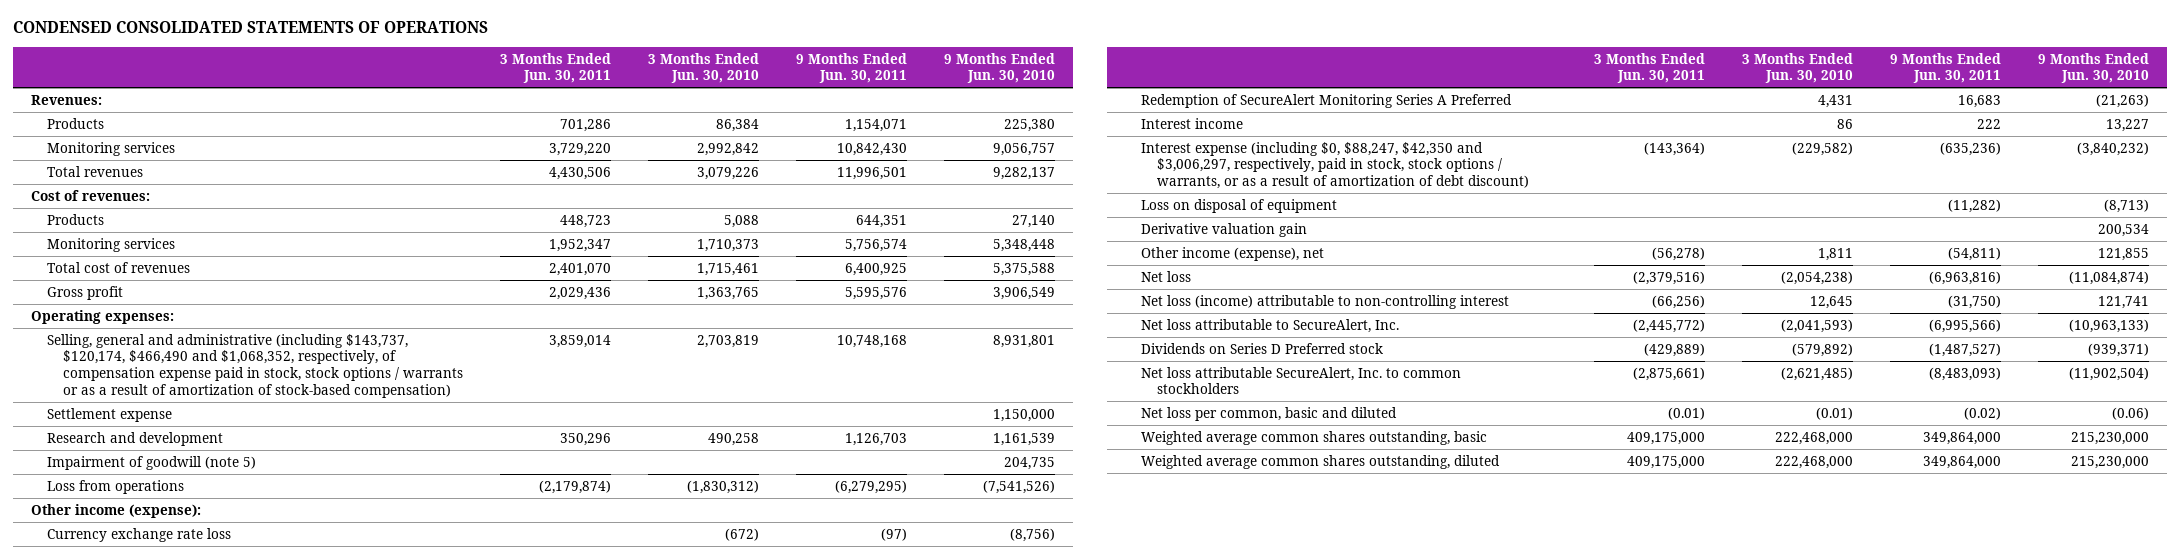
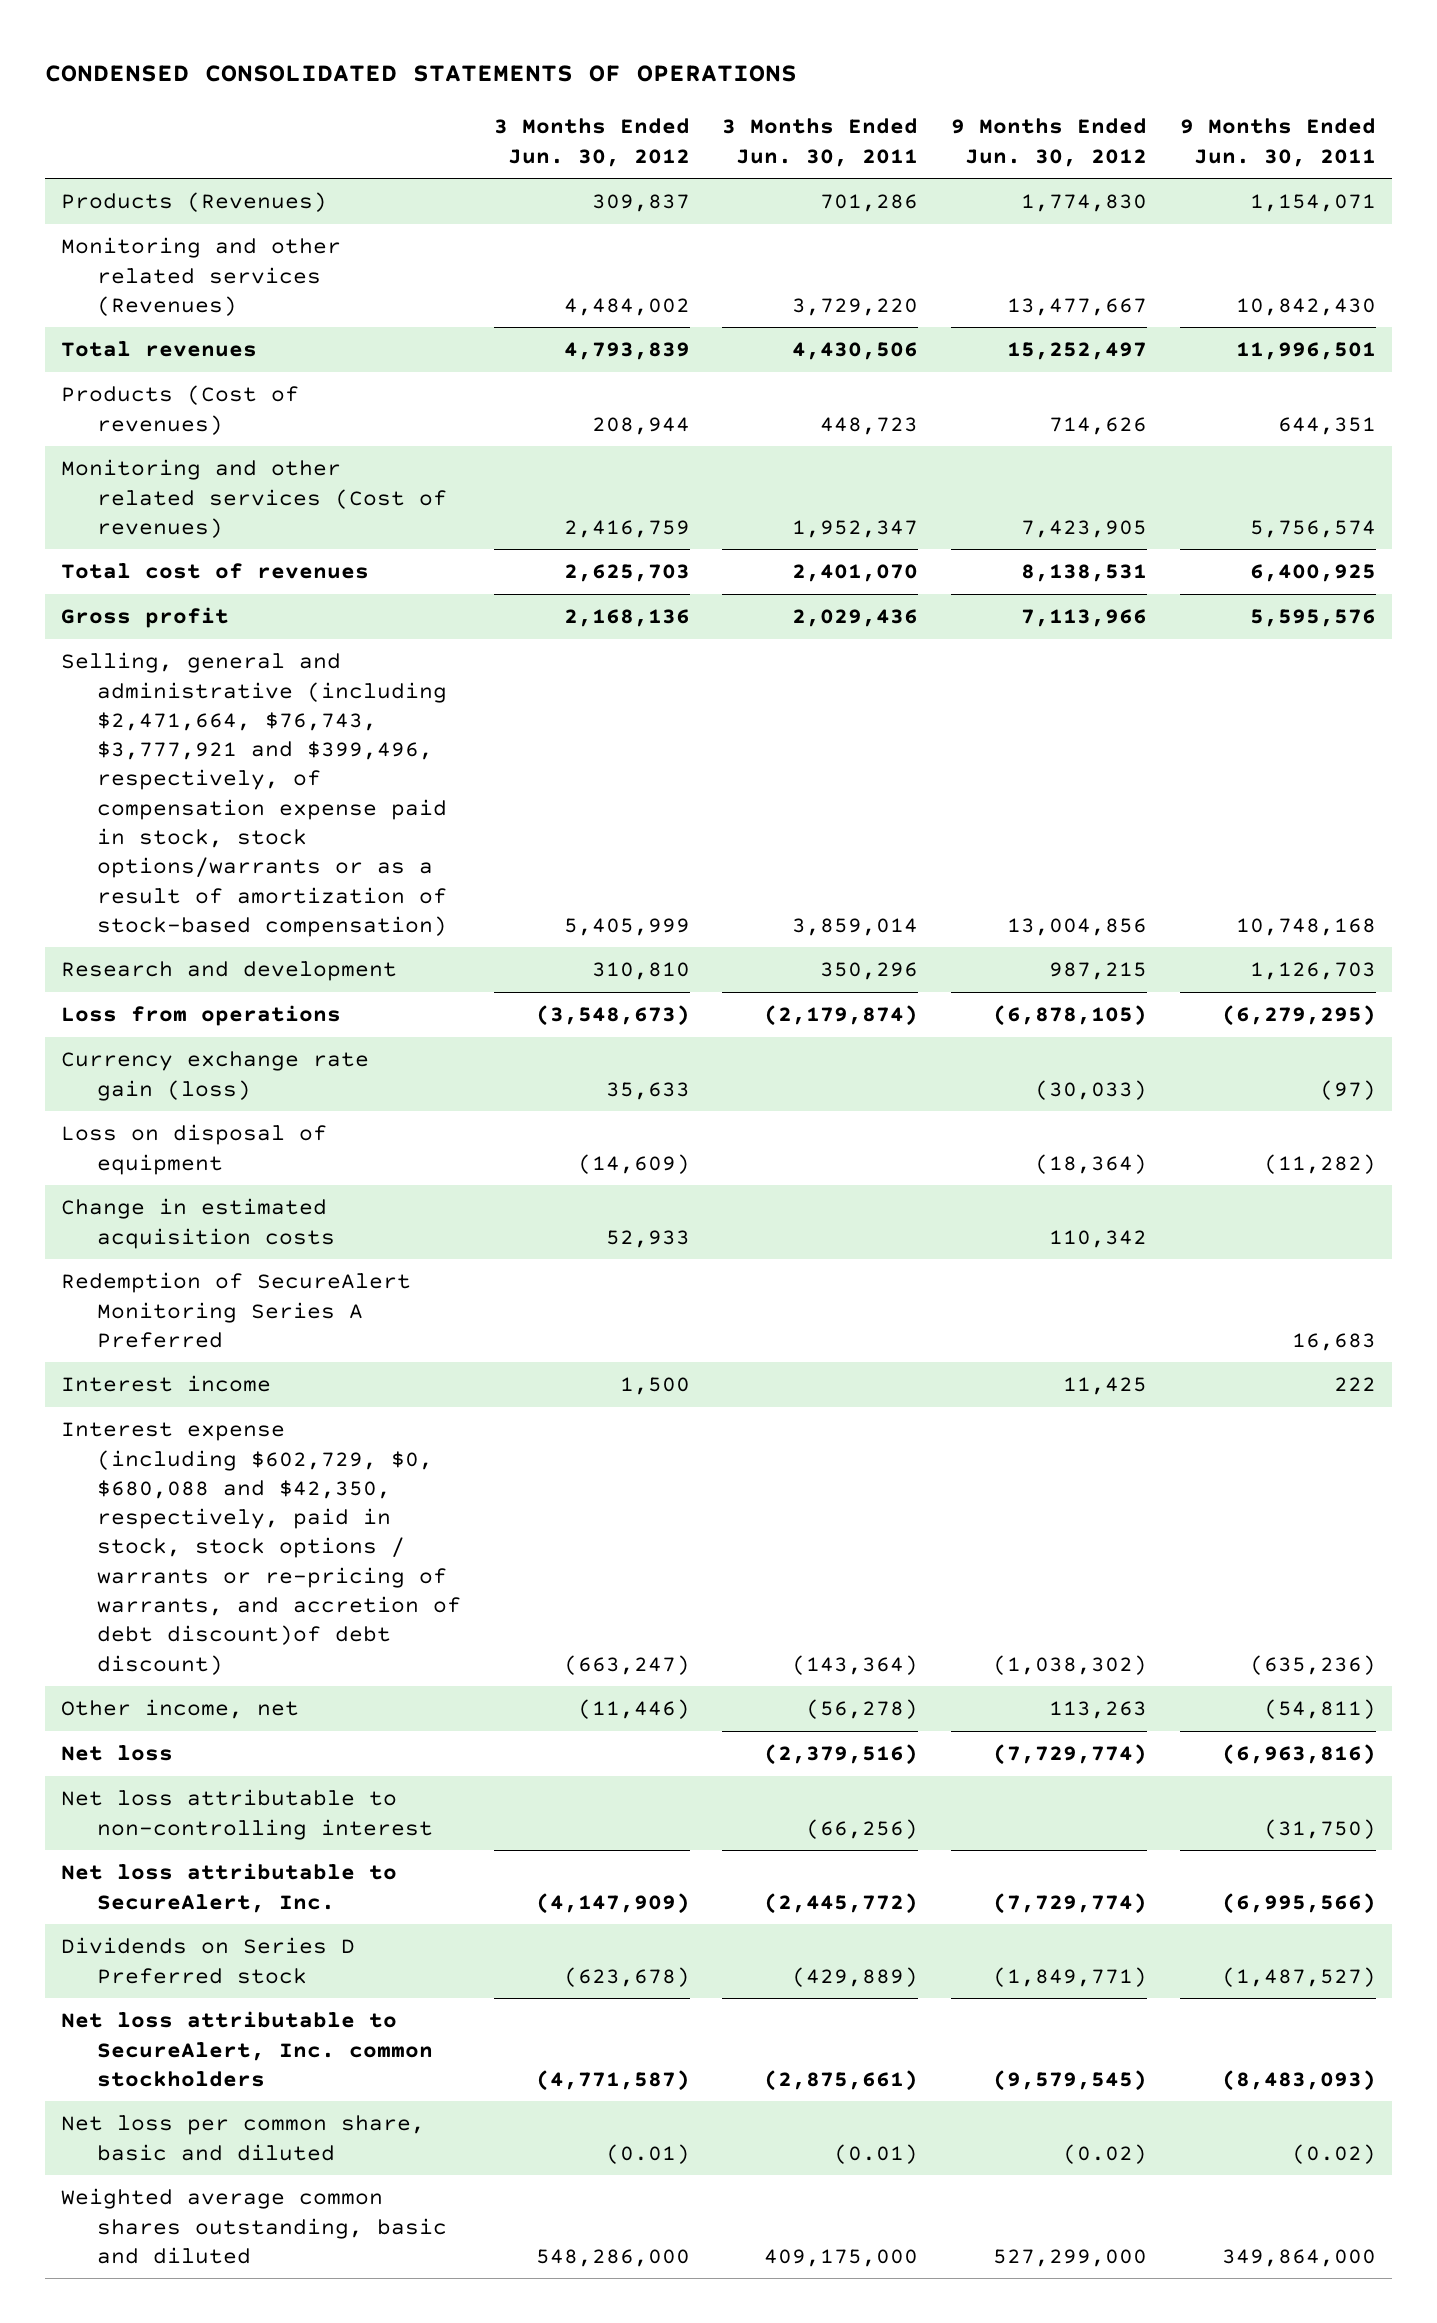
- | 3 Months Ended Jun. 30, 2011 | 3 Months Ended Jun. 30, 2010 | 9 Months Ended Jun. 30, 2011 | 9 Months Ended Jun. 30, 2010
+ | 3 Months Ended Jun. 30, 2012 | 3 Months Ended Jun. 30, 2011 | 9 Months Ended Jun. 30, 2012 | 9 Months Ended Jun. 30, 2011
- Revenues:
- Products | 701,286 | 86,384 | 1,154,071 | 225,380
- Monitoring services | 3,729,220 | 2,992,842 | 10,842,430 | 9,056,757
+ Products (Revenues) | 309,837 | 701,286 | 1,774,830 | 1,154,071
+ Monitoring and other related services (Revenues) | 4,484,002 | 3,729,220 | 13,477,667 | 10,842,430
- Cost of revenues:
- Products | 448,723 | 5,088 | 644,351 | 27,140
- Monitoring services | 1,952,347 | 1,710,373 | 5,756,574 | 5,348,448
+ Products (Cost of revenues) | 208,944 | 448,723 | 714,626 | 644,351
+ Monitoring and other related services (Cost of revenues) | 2,416,759 | 1,952,347 | 7,423,905 | 5,756,574
- Operating expenses:
- Selling, general and administrative (including $143,737, $120,174, $466,490 and $1,068,352, respectively, of compensation expense paid in stock, stock options / warrants or as a result of amortization of stock-based compensation) | 3,859,014 | 2,703,819 | 10,748,168 | 8,931,801
- Settlement expense | | | | 1,150,000
+ Selling, general and administrative (including $2,471,664, $76,743, $3,777,921 and $399,496, respectively, of compensation expense paid in stock, stock options/warrants or as a result of amortization of stock-based compensation) | 5,405,999 | 3,859,014 | 13,004,856 | 10,748,168
- Impairment of goodwill (note 5) | | | | 204,735
- Other income (expense):
- Currency exchange rate loss | | (672) | (97) | (8,756)
+ Currency exchange rate gain (loss) | 35,633 | | (30,033) | (97)
moved up: Loss on disposal of equipment | (14,609) | | (18,364) | (11,282)
+ Change in estimated acquisition costs | 52,933 | | 110,342 |
- Interest expense (including $0, $88,247, $42,350 and $3,006,297, respectively, paid in stock, stock options / warrants, or as a result of amortization of debt discount) | (143,364) | (229,582) | (635,236) | (3,840,232)
- Derivative valuation gain | | | | 200,534
- Other income (expense), net | (56,278) | 1,811 | (54,811) | 121,855
+ Interest expense (including $602,729, $0, $680,088 and $42,350, respectively, paid in stock, stock options / warrants or re-pricing of warrants, and accretion of debt discount)of debt discount) | (663,247) | (143,364) | (1,038,302) | (635,236)
+ Other income, net | (11,446) | (56,278) | 113,263 | (54,811)
- Net loss (income) attributable to non-controlling interest | (66,256) | 12,645 | (31,750) | 121,741
+ Net loss attributable to non-controlling interest | | (66,256) | | (31,750)
- Net loss attributable SecureAlert, Inc. to common stockholders | (2,875,661) | (2,621,485) | (8,483,093) | (11,902,504)
- Net loss per common, basic and diluted | (0.01) | (0.01) | (0.02) | (0.06)
- Weighted average common shares outstanding, basic | 409,175,000 | 222,468,000 | 349,864,000 | 215,230,000
- Weighted average common shares outstanding, diluted | 409,175,000 | 222,468,000 | 349,864,000 | 215,230,000
+ Net loss attributable to SecureAlert, Inc. common stockholders | (4,771,587) | (2,875,661) | (9,579,545) | (8,483,093)
+ Net loss per common share, basic and diluted | (0.01) | (0.01) | (0.02) | (0.02)
+ Weighted average common shares outstanding, basic and diluted | 548,286,000 | 409,175,000 | 527,299,000 | 349,864,000

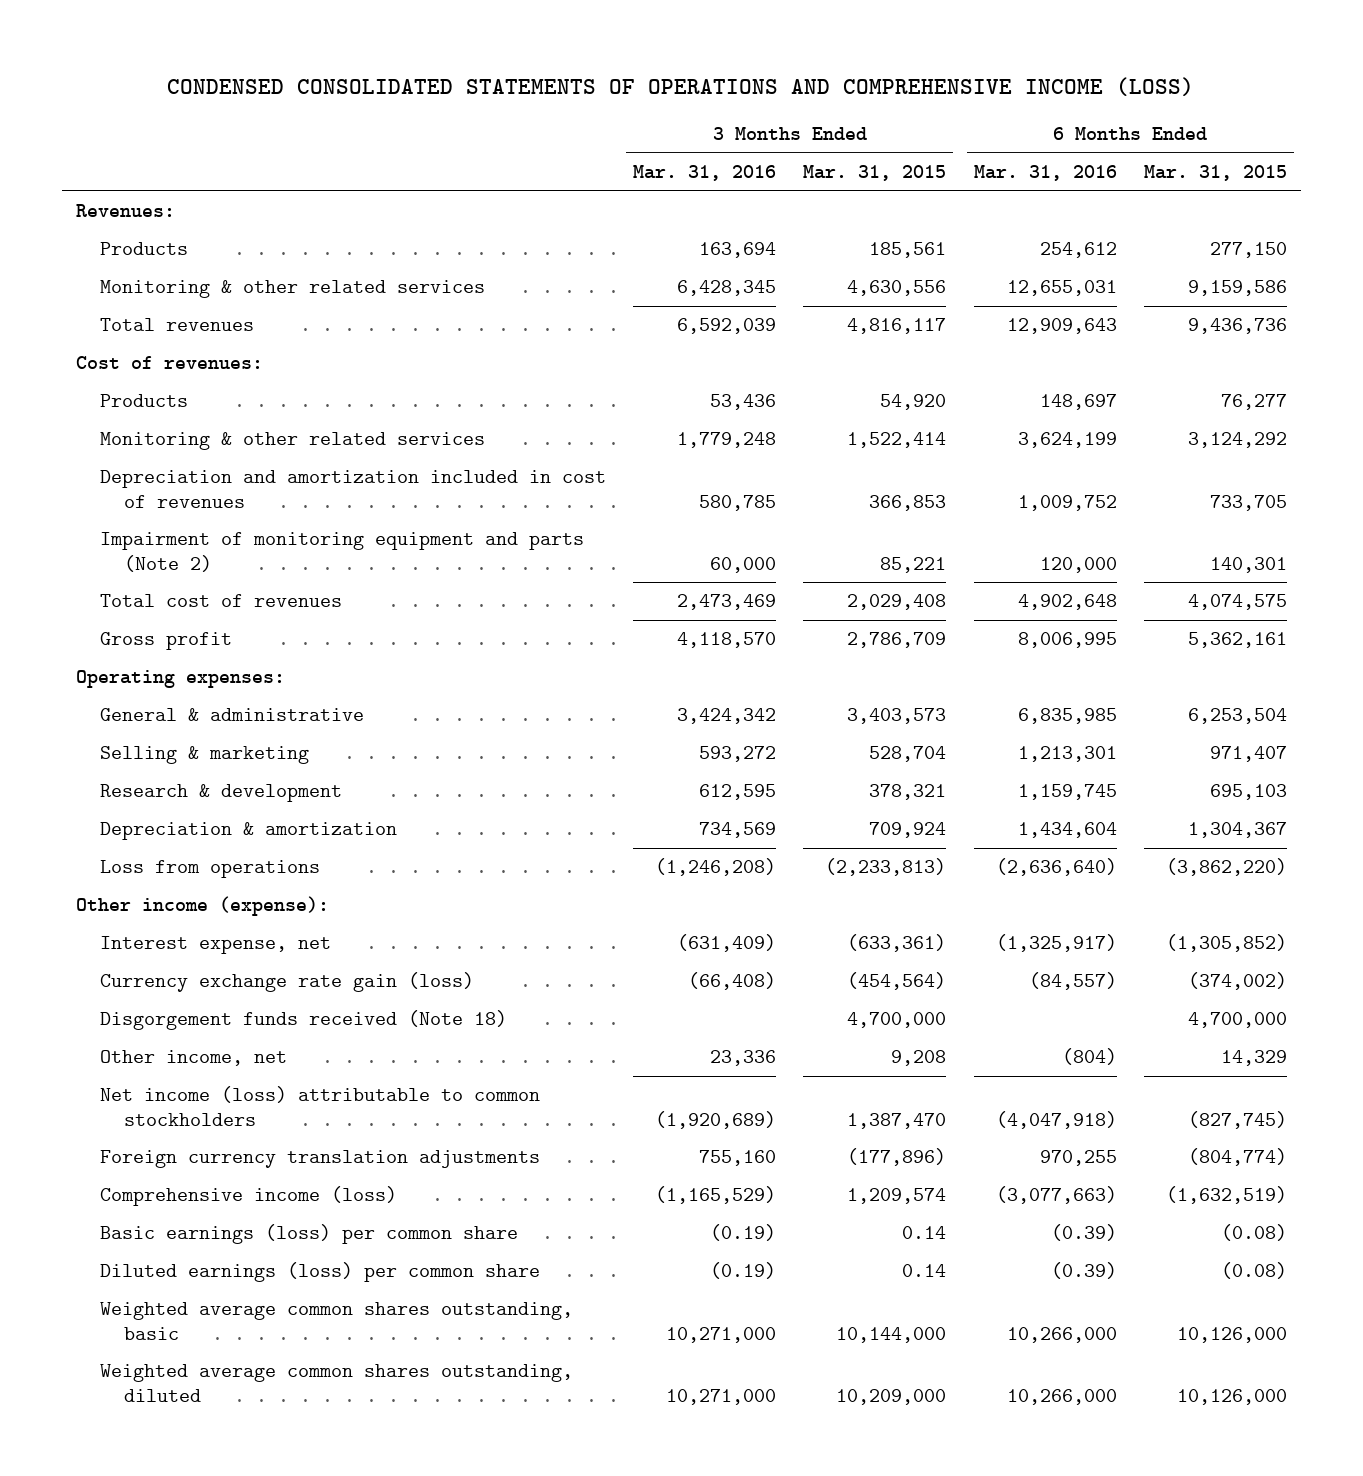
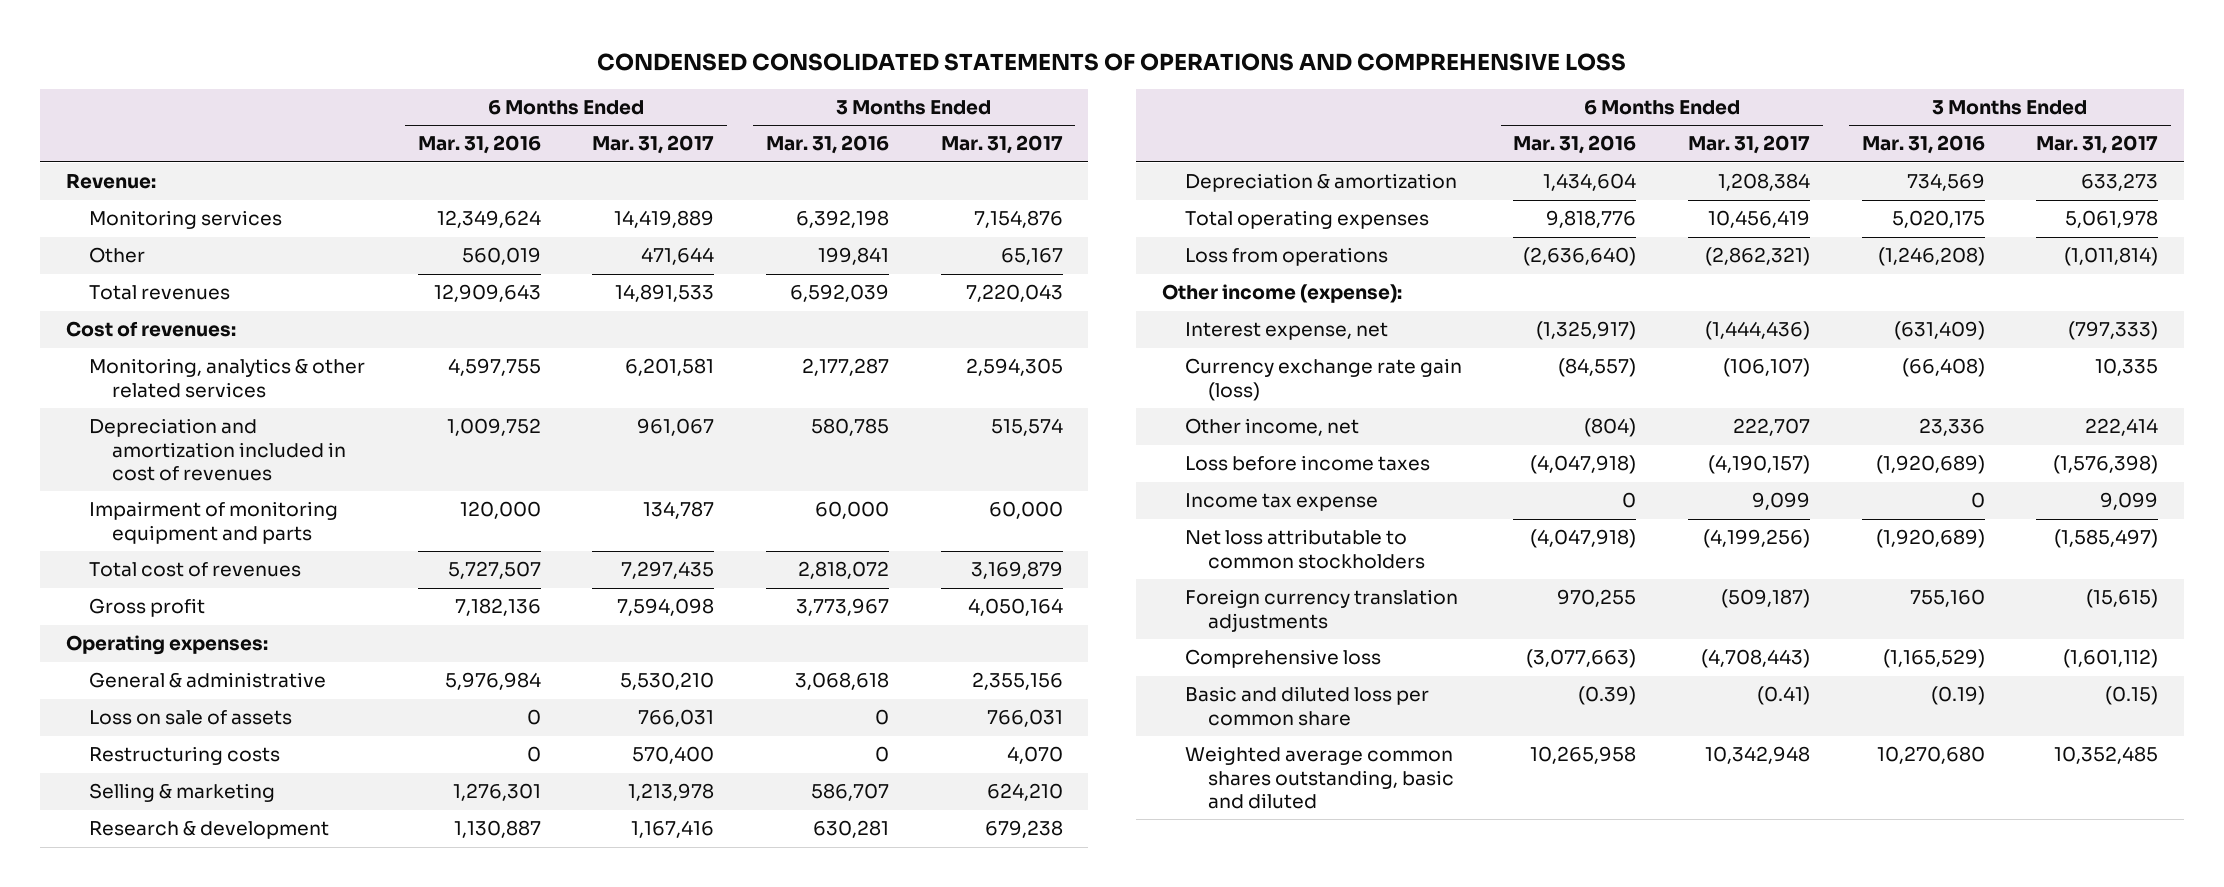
- CONDENSED CONSOLIDATED STATEMENTS OF OPERATIONS AND COMPREHENSIVE INCOME (LOSS)
+ CONDENSED CONSOLIDATED STATEMENTS OF OPERATIONS AND COMPREHENSIVE LOSS
- | 3 Months Ended Mar. 31, 2016 | 3 Months Ended Mar. 31, 2015 | 6 Months Ended Mar. 31, 2016 | 6 Months Ended Mar. 31, 2015
+ | 6 Months Ended Mar. 31, 2016 | 6 Months Ended Mar. 31, 2017 | 3 Months Ended Mar. 31, 2016 | 3 Months Ended Mar. 31, 2017
- Revenues:
- Products | 163,694 | 185,561 | 254,612 | 277,150
- Monitoring & other related services | 6,428,345 | 4,630,556 | 12,655,031 | 9,159,586
+ Revenue:
+ Monitoring services | 12,349,624 | 14,419,889 | 6,392,198 | 7,154,876
+ Other | 560,019 | 471,644 | 199,841 | 65,167
- Products | 53,436 | 54,920 | 148,697 | 76,277
- Monitoring & other related services | 1,779,248 | 1,522,414 | 3,624,199 | 3,124,292
+ Monitoring, analytics & other related services | 4,597,755 | 6,201,581 | 2,177,287 | 2,594,305
- Impairment of monitoring equipment and parts (Note 2) | 60,000 | 85,221 | 120,000 | 140,301
- Total cost of revenues | 2,473,469 | 2,029,408 | 4,902,648 | 4,074,575
- Gross profit | 4,118,570 | 2,786,709 | 8,006,995 | 5,362,161
+ Impairment of monitoring equipment and parts | 120,000 | 134,787 | 60,000 | 60,000
+ Total cost of revenues | 5,727,507 | 7,297,435 | 2,818,072 | 3,169,879
+ Gross profit | 7,182,136 | 7,594,098 | 3,773,967 | 4,050,164
- General & administrative | 3,424,342 | 3,403,573 | 6,835,985 | 6,253,504
- Selling & marketing | 593,272 | 528,704 | 1,213,301 | 971,407
- Research & development | 612,595 | 378,321 | 1,159,745 | 695,103
+ General & administrative | 5,976,984 | 5,530,210 | 3,068,618 | 2,355,156
+ Loss on sale of assets | 0 | 766,031 | 0 | 766,031
+ Restructuring costs | 0 | 570,400 | 0 | 4,070
+ Selling & marketing | 1,276,301 | 1,213,978 | 586,707 | 624,210
+ Research & development | 1,130,887 | 1,167,416 | 630,281 | 679,238
+ Total operating expenses | 9,818,776 | 10,456,419 | 5,020,175 | 5,061,978
- Disgorgement funds received (Note 18) | | 4,700,000 | | 4,700,000
- Net income (loss) attributable to common stockholders | (1,920,689) | 1,387,470 | (4,047,918) | (827,745)
+ Loss before income taxes | (4,047,918) | (4,190,157) | (1,920,689) | (1,576,398)
+ Income tax expense | 0 | 9,099 | 0 | 9,099
+ Net loss attributable to common stockholders | (4,047,918) | (4,199,256) | (1,920,689) | (1,585,497)
- Comprehensive income (loss) | (1,165,529) | 1,209,574 | (3,077,663) | (1,632,519)
- Basic earnings (loss) per common share | (0.19) | 0.14 | (0.39) | (0.08)
- Diluted earnings (loss) per common share | (0.19) | 0.14 | (0.39) | (0.08)
- Weighted average common shares outstanding, basic | 10,271,000 | 10,144,000 | 10,266,000 | 10,126,000
- Weighted average common shares outstanding, diluted | 10,271,000 | 10,209,000 | 10,266,000 | 10,126,000
+ Comprehensive loss | (3,077,663) | (4,708,443) | (1,165,529) | (1,601,112)
+ Basic and diluted loss per common share | (0.39) | (0.41) | (0.19) | (0.15)
+ Weighted average common shares outstanding, basic and diluted | 10,265,958 | 10,342,948 | 10,270,680 | 10,352,485

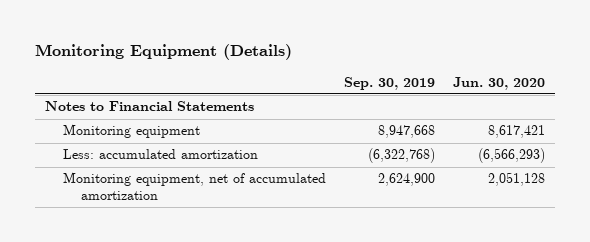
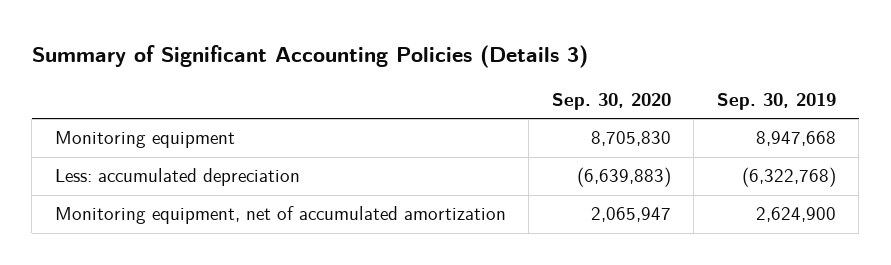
- Monitoring Equipment (Details)
+ Summary of Significant Accounting Policies (Details 3)
- | Sep. 30, 2019 | Jun. 30, 2020
+ | Sep. 30, 2020 | Sep. 30, 2019
- Notes to Financial Statements
- Less: accumulated amortization | (6,322,768) | (6,566,293)
+ Less: accumulated depreciation | (6,639,883) | (6,322,768)

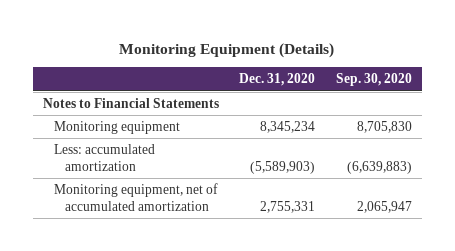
- Summary of Significant Accounting Policies (Details 3)
+ Monitoring Equipment (Details)
- | Sep. 30, 2020 | Sep. 30, 2019
+ | Dec. 31, 2020 | Sep. 30, 2020
+ Notes to Financial Statements
- Less: accumulated depreciation | (6,639,883) | (6,322,768)
+ Less: accumulated amortization | (5,589,903) | (6,639,883)

